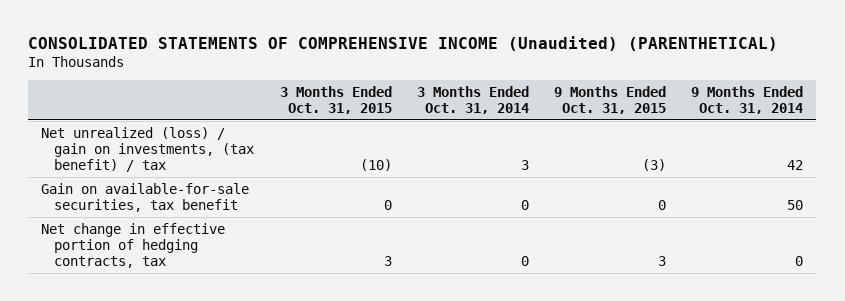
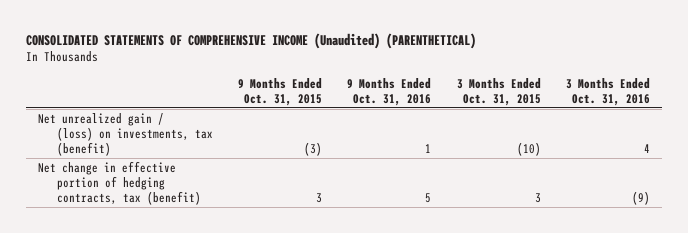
- | 3 Months Ended Oct. 31, 2015 | 3 Months Ended Oct. 31, 2014 | 9 Months Ended Oct. 31, 2015 | 9 Months Ended Oct. 31, 2014
+ | 9 Months Ended Oct. 31, 2015 | 9 Months Ended Oct. 31, 2016 | 3 Months Ended Oct. 31, 2015 | 3 Months Ended Oct. 31, 2016
- Net unrealized (loss) / gain on investments, (tax benefit) / tax | (10) | 3 | (3) | 42
- Gain on available-for-sale securities, tax benefit | 0 | 0 | 0 | 50
- Net change in effective portion of hedging contracts, tax | 3 | 0 | 3 | 0
+ Net unrealized gain / (loss) on investments, tax (benefit) | (3) | 1 | (10) | 4
+ Net change in effective portion of hedging contracts, tax (benefit) | 3 | 5 | 3 | (9)

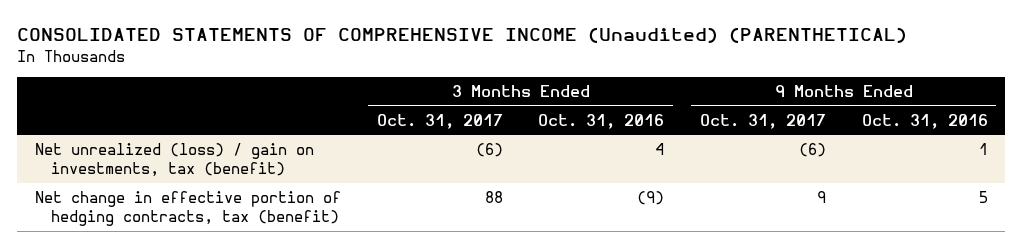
- | 9 Months Ended Oct. 31, 2015 | 9 Months Ended Oct. 31, 2016 | 3 Months Ended Oct. 31, 2015 | 3 Months Ended Oct. 31, 2016
+ | 3 Months Ended Oct. 31, 2017 | 3 Months Ended Oct. 31, 2016 | 9 Months Ended Oct. 31, 2017 | 9 Months Ended Oct. 31, 2016
- Net unrealized gain / (loss) on investments, tax (benefit) | (3) | 1 | (10) | 4
+ Net unrealized (loss) / gain on investments, tax (benefit) | (6) | 4 | (6) | 1

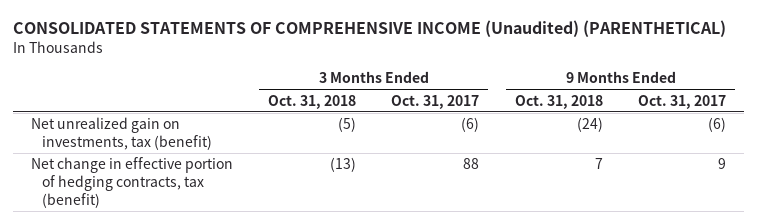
- | 3 Months Ended Oct. 31, 2017 | 3 Months Ended Oct. 31, 2016 | 9 Months Ended Oct. 31, 2017 | 9 Months Ended Oct. 31, 2016
+ | 3 Months Ended Oct. 31, 2018 | 3 Months Ended Oct. 31, 2017 | 9 Months Ended Oct. 31, 2018 | 9 Months Ended Oct. 31, 2017
- Net unrealized (loss) / gain on investments, tax (benefit) | (6) | 4 | (6) | 1
+ Net unrealized gain on investments, tax (benefit) | (5) | (6) | (24) | (6)

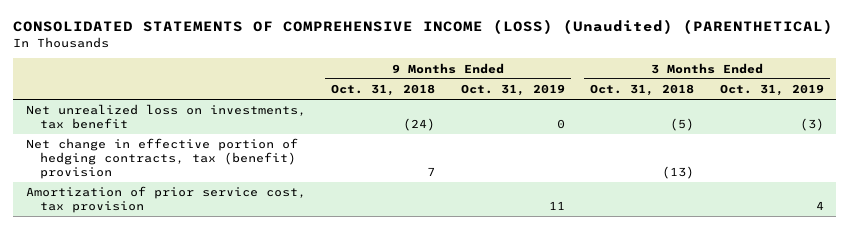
- CONSOLIDATED STATEMENTS OF COMPREHENSIVE INCOME (Unaudited) (PARENTHETICAL)
+ CONSOLIDATED STATEMENTS OF COMPREHENSIVE INCOME (LOSS) (Unaudited) (PARENTHETICAL)
- | 3 Months Ended Oct. 31, 2018 | 3 Months Ended Oct. 31, 2017 | 9 Months Ended Oct. 31, 2018 | 9 Months Ended Oct. 31, 2017
+ | 9 Months Ended Oct. 31, 2018 | 9 Months Ended Oct. 31, 2019 | 3 Months Ended Oct. 31, 2018 | 3 Months Ended Oct. 31, 2019
- Net unrealized gain on investments, tax (benefit) | (5) | (6) | (24) | (6)
- Net change in effective portion of hedging contracts, tax (benefit) | (13) | 88 | 7 | 9
+ Net unrealized loss on investments, tax benefit | (24) | 0 | (5) | (3)
+ Net change in effective portion of hedging contracts, tax (benefit) provision | 7 | | (13) |
+ Amortization of prior service cost, tax provision | | 11 | | 4

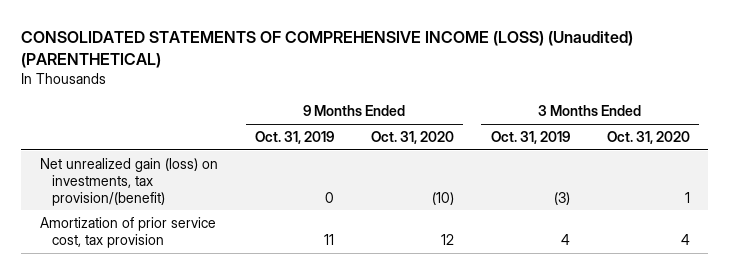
- | 9 Months Ended Oct. 31, 2018 | 9 Months Ended Oct. 31, 2019 | 3 Months Ended Oct. 31, 2018 | 3 Months Ended Oct. 31, 2019
+ | 9 Months Ended Oct. 31, 2019 | 9 Months Ended Oct. 31, 2020 | 3 Months Ended Oct. 31, 2019 | 3 Months Ended Oct. 31, 2020
- Net unrealized loss on investments, tax benefit | (24) | 0 | (5) | (3)
- Net change in effective portion of hedging contracts, tax (benefit) provision | 7 | | (13) |
+ Net unrealized gain (loss) on investments, tax provision/(benefit) | 0 | (10) | (3) | 1

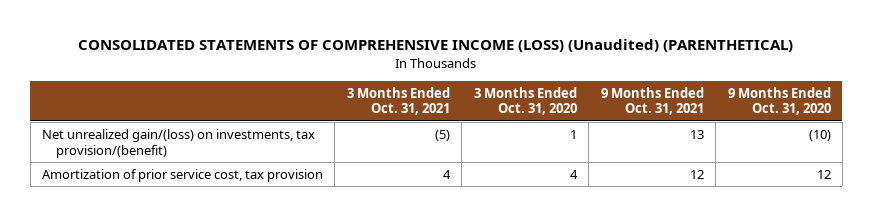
- | 9 Months Ended Oct. 31, 2019 | 9 Months Ended Oct. 31, 2020 | 3 Months Ended Oct. 31, 2019 | 3 Months Ended Oct. 31, 2020
+ | 3 Months Ended Oct. 31, 2021 | 3 Months Ended Oct. 31, 2020 | 9 Months Ended Oct. 31, 2021 | 9 Months Ended Oct. 31, 2020
- Net unrealized gain (loss) on investments, tax provision/(benefit) | 0 | (10) | (3) | 1
+ Net unrealized gain/(loss) on investments, tax provision/(benefit) | (5) | 1 | 13 | (10)

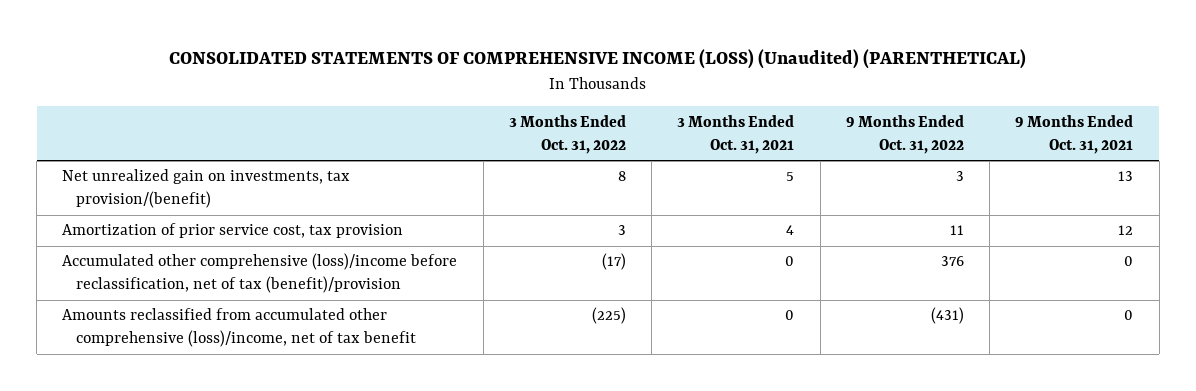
- | 3 Months Ended Oct. 31, 2021 | 3 Months Ended Oct. 31, 2020 | 9 Months Ended Oct. 31, 2021 | 9 Months Ended Oct. 31, 2020
+ | 3 Months Ended Oct. 31, 2022 | 3 Months Ended Oct. 31, 2021 | 9 Months Ended Oct. 31, 2022 | 9 Months Ended Oct. 31, 2021
- Net unrealized gain/(loss) on investments, tax provision/(benefit) | (5) | 1 | 13 | (10)
+ Net unrealized gain on investments, tax provision/(benefit) | 8 | 5 | 3 | 13
+ Accumulated other comprehensive (loss)/income before reclassification, net of tax (benefit)/provision | (17) | 0 | 376 | 0
+ Amounts reclassified from accumulated other comprehensive (loss)/income, net of tax benefit | (225) | 0 | (431) | 0

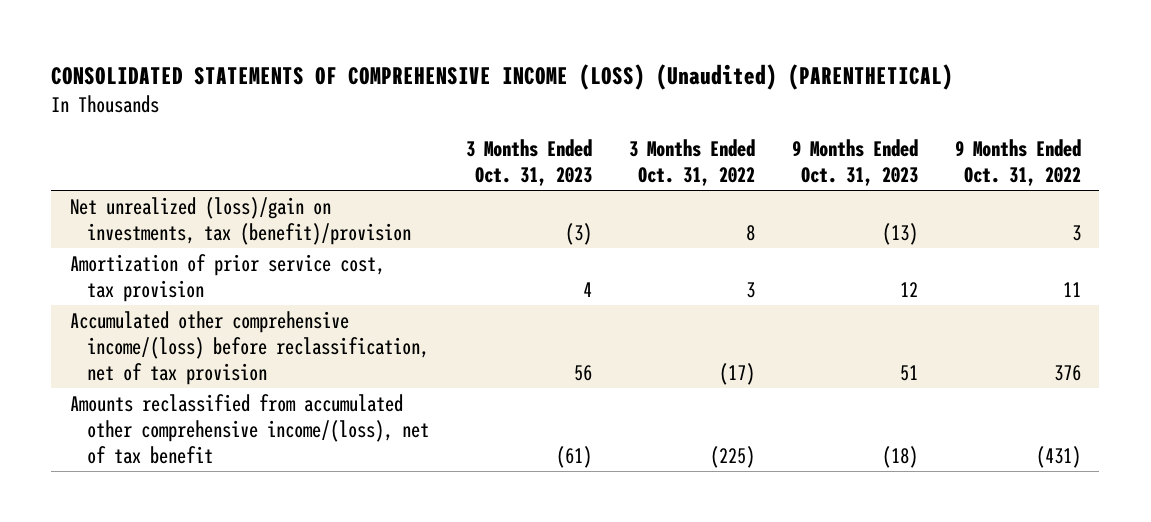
- | 3 Months Ended Oct. 31, 2022 | 3 Months Ended Oct. 31, 2021 | 9 Months Ended Oct. 31, 2022 | 9 Months Ended Oct. 31, 2021
+ | 3 Months Ended Oct. 31, 2023 | 3 Months Ended Oct. 31, 2022 | 9 Months Ended Oct. 31, 2023 | 9 Months Ended Oct. 31, 2022
- Net unrealized gain on investments, tax provision/(benefit) | 8 | 5 | 3 | 13
+ Net unrealized (loss)/gain on investments, tax (benefit)/provision | (3) | 8 | (13) | 3
- Accumulated other comprehensive (loss)/income before reclassification, net of tax (benefit)/provision | (17) | 0 | 376 | 0
- Amounts reclassified from accumulated other comprehensive (loss)/income, net of tax benefit | (225) | 0 | (431) | 0
+ Accumulated other comprehensive income/(loss) before reclassification, net of tax provision | 56 | (17) | 51 | 376
+ Amounts reclassified from accumulated other comprehensive income/(loss), net of tax benefit | (61) | (225) | (18) | (431)

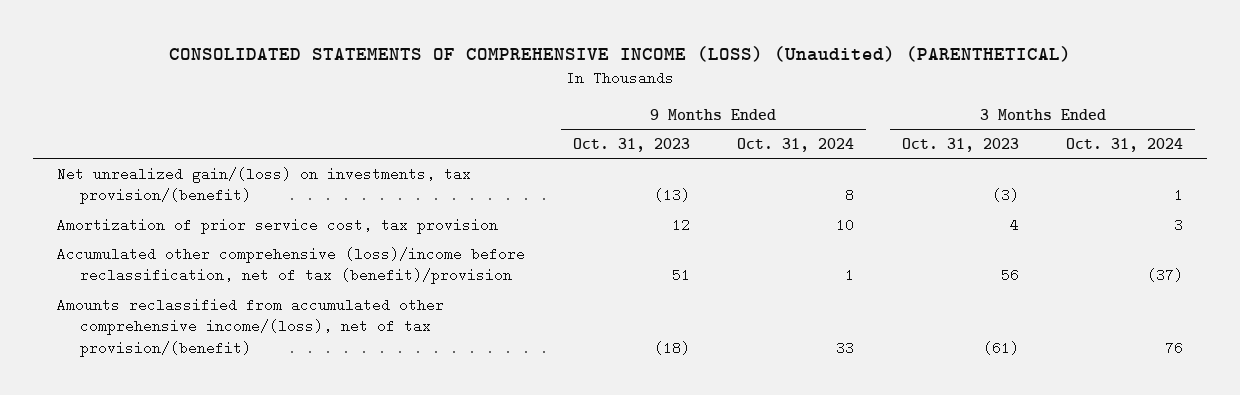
- | 3 Months Ended Oct. 31, 2023 | 3 Months Ended Oct. 31, 2022 | 9 Months Ended Oct. 31, 2023 | 9 Months Ended Oct. 31, 2022
+ | 9 Months Ended Oct. 31, 2023 | 9 Months Ended Oct. 31, 2024 | 3 Months Ended Oct. 31, 2023 | 3 Months Ended Oct. 31, 2024
- Net unrealized (loss)/gain on investments, tax (benefit)/provision | (3) | 8 | (13) | 3
+ Net unrealized gain/(loss) on investments, tax provision/(benefit) | (13) | 8 | (3) | 1
- Accumulated other comprehensive income/(loss) before reclassification, net of tax provision | 56 | (17) | 51 | 376
- Amounts reclassified from accumulated other comprehensive income/(loss), net of tax benefit | (61) | (225) | (18) | (431)
+ Accumulated other comprehensive (loss)/income before reclassification, net of tax (benefit)/provision | 51 | 1 | 56 | (37)
+ Amounts reclassified from accumulated other comprehensive income/(loss), net of tax provision/(benefit) | (18) | 33 | (61) | 76

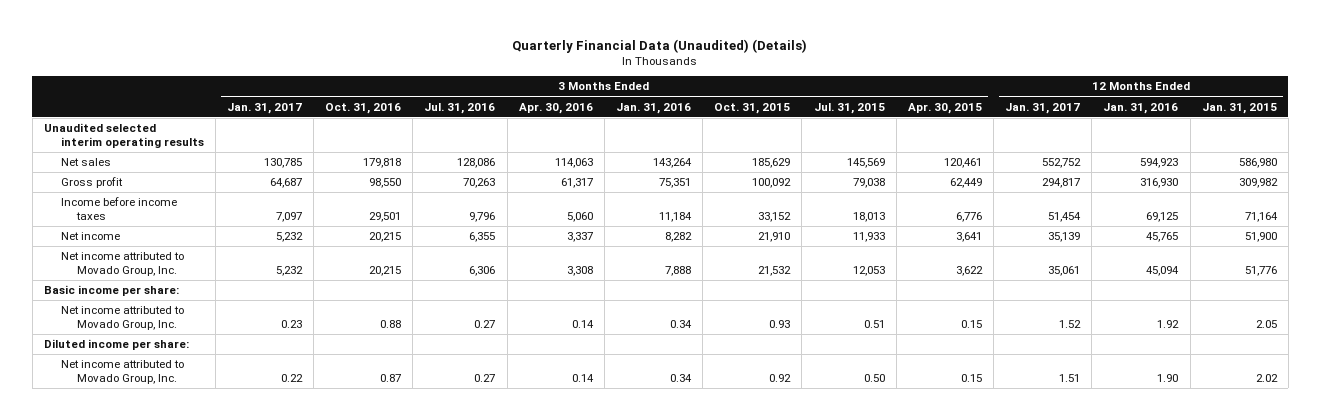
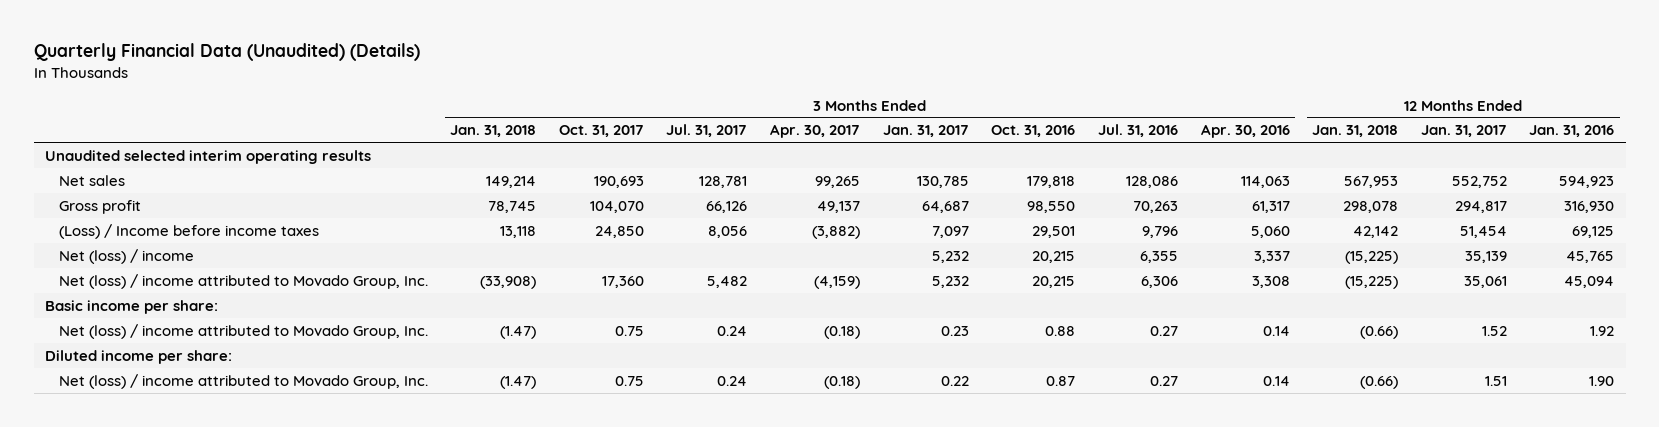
- | 3 Months Ended Jan. 31, 2017 | 3 Months Ended Oct. 31, 2016 | 3 Months Ended Jul. 31, 2016 | 3 Months Ended Apr. 30, 2016 | 3 Months Ended Jan. 31, 2016 | 3 Months Ended Oct. 31, 2015 | 3 Months Ended Jul. 31, 2015 | 3 Months Ended Apr. 30, 2015 | 12 Months Ended Jan. 31, 2017 | 12 Months Ended Jan. 31, 2016 | 12 Months Ended Jan. 31, 2015
+ | 3 Months Ended Jan. 31, 2018 | 3 Months Ended Oct. 31, 2017 | 3 Months Ended Jul. 31, 2017 | 3 Months Ended Apr. 30, 2017 | 3 Months Ended Jan. 31, 2017 | 3 Months Ended Oct. 31, 2016 | 3 Months Ended Jul. 31, 2016 | 3 Months Ended Apr. 30, 2016 | 12 Months Ended Jan. 31, 2018 | 12 Months Ended Jan. 31, 2017 | 12 Months Ended Jan. 31, 2016
- Income before income taxes | 7,097 | 29,501 | 9,796 | 5,060 | 11,184 | 33,152 | 18,013 | 6,776 | 51,454 | 69,125 | 71,164
- Net income | 5,232 | 20,215 | 6,355 | 3,337 | 8,282 | 21,910 | 11,933 | 3,641 | 35,139 | 45,765 | 51,900
- Net income attributed to Movado Group, Inc. | 5,232 | 20,215 | 6,306 | 3,308 | 7,888 | 21,532 | 12,053 | 3,622 | 35,061 | 45,094 | 51,776
+ (Loss) / Income before income taxes | 13,118 | 24,850 | 8,056 | (3,882) | 7,097 | 29,501 | 9,796 | 5,060 | 42,142 | 51,454 | 69,125
+ Net (loss) / income | | | | | 5,232 | 20,215 | 6,355 | 3,337 | (15,225) | 35,139 | 45,765
+ Net (loss) / income attributed to Movado Group, Inc. | (33,908) | 17,360 | 5,482 | (4,159) | 5,232 | 20,215 | 6,306 | 3,308 | (15,225) | 35,061 | 45,094
- Net income attributed to Movado Group, Inc. | 0.23 | 0.88 | 0.27 | 0.14 | 0.34 | 0.93 | 0.51 | 0.15 | 1.52 | 1.92 | 2.05
+ Net (loss) / income attributed to Movado Group, Inc. | (1.47) | 0.75 | 0.24 | (0.18) | 0.23 | 0.88 | 0.27 | 0.14 | (0.66) | 1.52 | 1.92
- Net income attributed to Movado Group, Inc. | 0.22 | 0.87 | 0.27 | 0.14 | 0.34 | 0.92 | 0.50 | 0.15 | 1.51 | 1.90 | 2.02
+ Net (loss) / income attributed to Movado Group, Inc. | (1.47) | 0.75 | 0.24 | (0.18) | 0.22 | 0.87 | 0.27 | 0.14 | (0.66) | 1.51 | 1.90

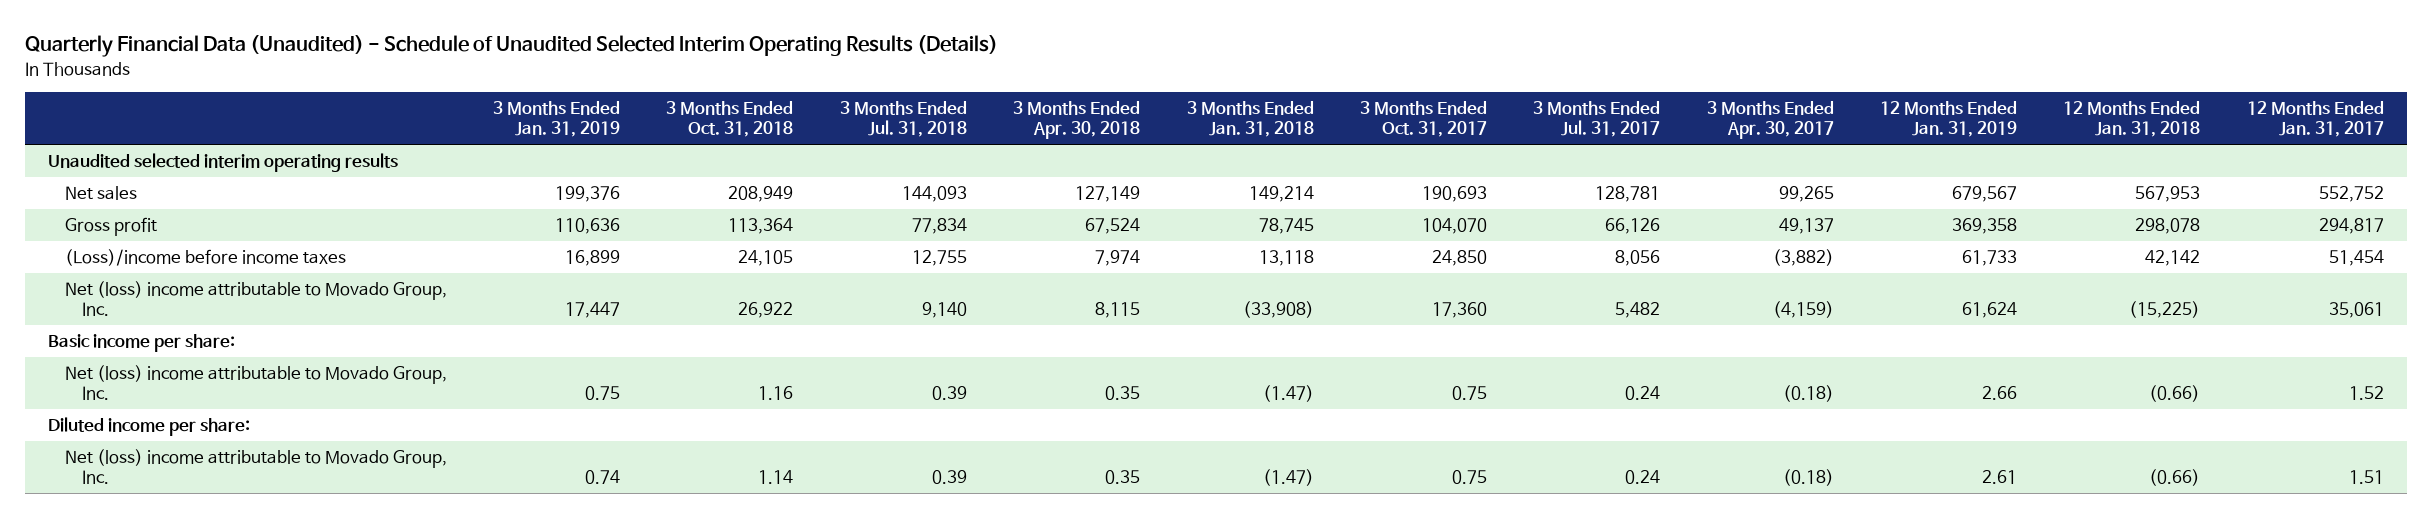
- Quarterly Financial Data (Unaudited) (Details)
+ Quarterly Financial Data (Unaudited) - Schedule of Unaudited Selected Interim Operating Results (Details)
- | 3 Months Ended Jan. 31, 2018 | 3 Months Ended Oct. 31, 2017 | 3 Months Ended Jul. 31, 2017 | 3 Months Ended Apr. 30, 2017 | 3 Months Ended Jan. 31, 2017 | 3 Months Ended Oct. 31, 2016 | 3 Months Ended Jul. 31, 2016 | 3 Months Ended Apr. 30, 2016 | 12 Months Ended Jan. 31, 2018 | 12 Months Ended Jan. 31, 2017 | 12 Months Ended Jan. 31, 2016
+ | 3 Months Ended Jan. 31, 2019 | 3 Months Ended Oct. 31, 2018 | 3 Months Ended Jul. 31, 2018 | 3 Months Ended Apr. 30, 2018 | 3 Months Ended Jan. 31, 2018 | 3 Months Ended Oct. 31, 2017 | 3 Months Ended Jul. 31, 2017 | 3 Months Ended Apr. 30, 2017 | 12 Months Ended Jan. 31, 2019 | 12 Months Ended Jan. 31, 2018 | 12 Months Ended Jan. 31, 2017
- (Loss) / Income before income taxes | 13,118 | 24,850 | 8,056 | (3,882) | 7,097 | 29,501 | 9,796 | 5,060 | 42,142 | 51,454 | 69,125
- Net (loss) / income | | | | | 5,232 | 20,215 | 6,355 | 3,337 | (15,225) | 35,139 | 45,765
- Net (loss) / income attributed to Movado Group, Inc. | (33,908) | 17,360 | 5,482 | (4,159) | 5,232 | 20,215 | 6,306 | 3,308 | (15,225) | 35,061 | 45,094
+ (Loss)/income before income taxes | 16,899 | 24,105 | 12,755 | 7,974 | 13,118 | 24,850 | 8,056 | (3,882) | 61,733 | 42,142 | 51,454
+ Net (loss) income attributable to Movado Group, Inc. | 17,447 | 26,922 | 9,140 | 8,115 | (33,908) | 17,360 | 5,482 | (4,159) | 61,624 | (15,225) | 35,061
- Net (loss) / income attributed to Movado Group, Inc. | (1.47) | 0.75 | 0.24 | (0.18) | 0.23 | 0.88 | 0.27 | 0.14 | (0.66) | 1.52 | 1.92
+ Net (loss) income attributable to Movado Group, Inc. | 0.75 | 1.16 | 0.39 | 0.35 | (1.47) | 0.75 | 0.24 | (0.18) | 2.66 | (0.66) | 1.52
- Net (loss) / income attributed to Movado Group, Inc. | (1.47) | 0.75 | 0.24 | (0.18) | 0.22 | 0.87 | 0.27 | 0.14 | (0.66) | 1.51 | 1.90
+ Net (loss) income attributable to Movado Group, Inc. | 0.74 | 1.14 | 0.39 | 0.35 | (1.47) | 0.75 | 0.24 | (0.18) | 2.61 | (0.66) | 1.51

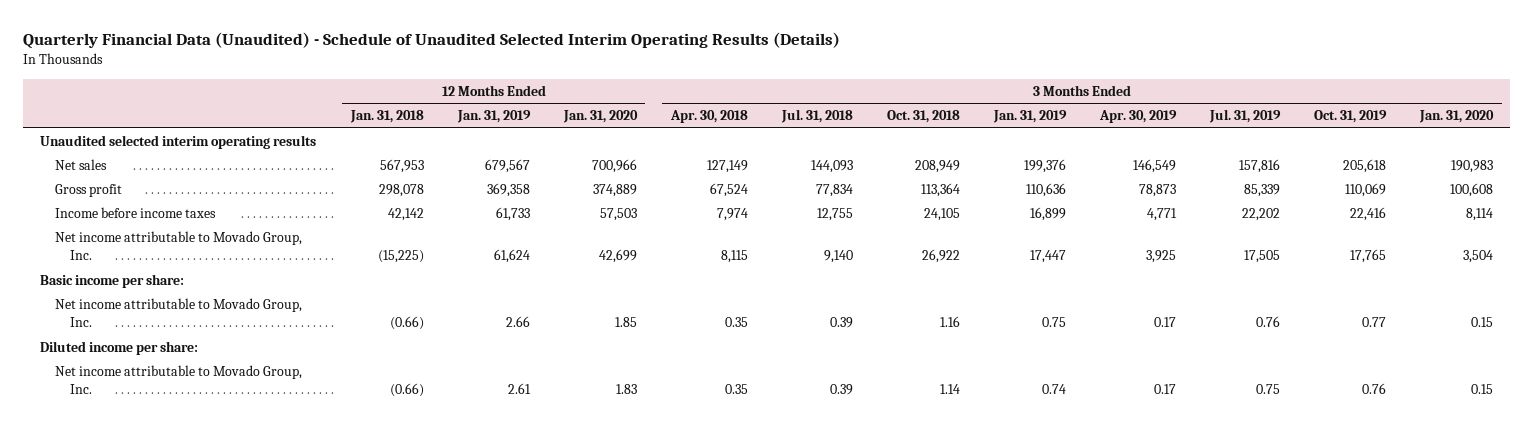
- | 3 Months Ended Jan. 31, 2019 | 3 Months Ended Oct. 31, 2018 | 3 Months Ended Jul. 31, 2018 | 3 Months Ended Apr. 30, 2018 | 3 Months Ended Jan. 31, 2018 | 3 Months Ended Oct. 31, 2017 | 3 Months Ended Jul. 31, 2017 | 3 Months Ended Apr. 30, 2017 | 12 Months Ended Jan. 31, 2019 | 12 Months Ended Jan. 31, 2018 | 12 Months Ended Jan. 31, 2017
+ | 12 Months Ended Jan. 31, 2018 | 12 Months Ended Jan. 31, 2019 | 12 Months Ended Jan. 31, 2020 | 3 Months Ended Apr. 30, 2018 | 3 Months Ended Jul. 31, 2018 | 3 Months Ended Oct. 31, 2018 | 3 Months Ended Jan. 31, 2019 | 3 Months Ended Apr. 30, 2019 | 3 Months Ended Jul. 31, 2019 | 3 Months Ended Oct. 31, 2019 | 3 Months Ended Jan. 31, 2020
- (Loss)/income before income taxes | 16,899 | 24,105 | 12,755 | 7,974 | 13,118 | 24,850 | 8,056 | (3,882) | 61,733 | 42,142 | 51,454
- Net (loss) income attributable to Movado Group, Inc. | 17,447 | 26,922 | 9,140 | 8,115 | (33,908) | 17,360 | 5,482 | (4,159) | 61,624 | (15,225) | 35,061
+ Income before income taxes | 42,142 | 61,733 | 57,503 | 7,974 | 12,755 | 24,105 | 16,899 | 4,771 | 22,202 | 22,416 | 8,114
+ Net income attributable to Movado Group, Inc. | (15,225) | 61,624 | 42,699 | 8,115 | 9,140 | 26,922 | 17,447 | 3,925 | 17,505 | 17,765 | 3,504
- Net (loss) income attributable to Movado Group, Inc. | 0.75 | 1.16 | 0.39 | 0.35 | (1.47) | 0.75 | 0.24 | (0.18) | 2.66 | (0.66) | 1.52
+ Net income attributable to Movado Group, Inc. | (0.66) | 2.66 | 1.85 | 0.35 | 0.39 | 1.16 | 0.75 | 0.17 | 0.76 | 0.77 | 0.15
- Net (loss) income attributable to Movado Group, Inc. | 0.74 | 1.14 | 0.39 | 0.35 | (1.47) | 0.75 | 0.24 | (0.18) | 2.61 | (0.66) | 1.51
+ Net income attributable to Movado Group, Inc. | (0.66) | 2.61 | 1.83 | 0.35 | 0.39 | 1.14 | 0.74 | 0.17 | 0.75 | 0.76 | 0.15

